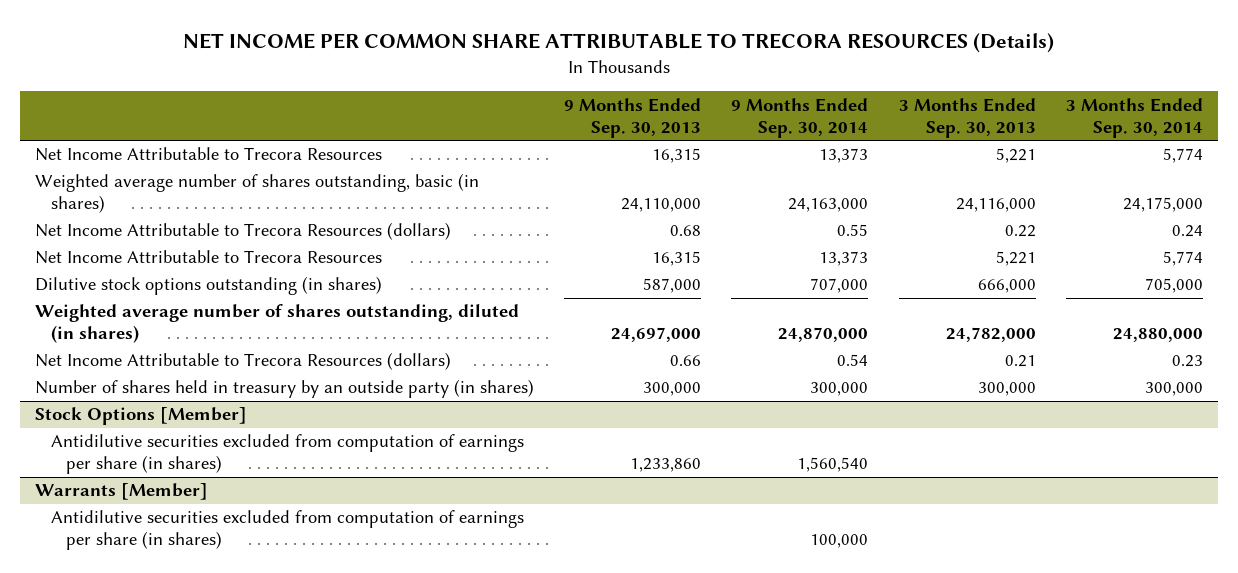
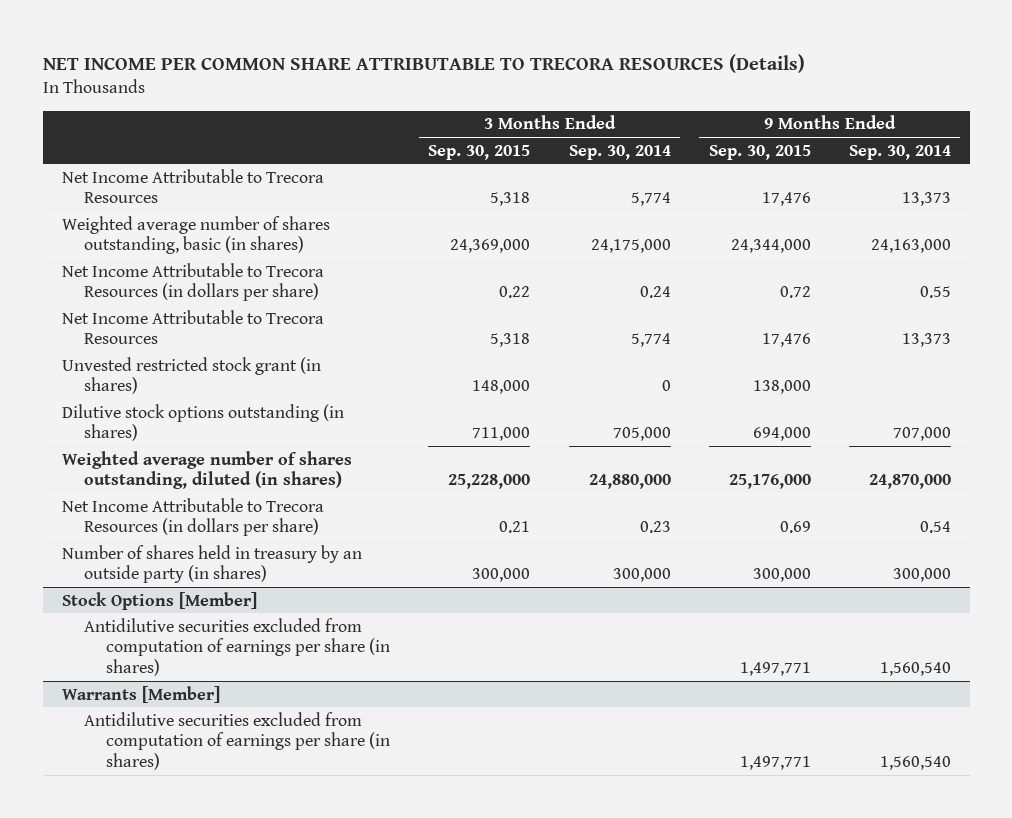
- | 9 Months Ended Sep. 30, 2013 | 9 Months Ended Sep. 30, 2014 | 3 Months Ended Sep. 30, 2013 | 3 Months Ended Sep. 30, 2014
+ | 3 Months Ended Sep. 30, 2015 | 3 Months Ended Sep. 30, 2014 | 9 Months Ended Sep. 30, 2015 | 9 Months Ended Sep. 30, 2014
- Net Income Attributable to Trecora Resources (dollars) | 0.68 | 0.55 | 0.22 | 0.24
+ Net Income Attributable to Trecora Resources (in dollars per share) | 0.22 | 0.24 | 0.72 | 0.55
+ Unvested restricted stock grant (in shares) | 148,000 | 0 | 138,000 |
- Net Income Attributable to Trecora Resources (dollars) | 0.66 | 0.54 | 0.21 | 0.23
+ Net Income Attributable to Trecora Resources (in dollars per share) | 0.21 | 0.23 | 0.69 | 0.54
@ Warrants [Member]
- Antidilutive securities excluded from computation of earnings per share (in shares) | | 100,000 | |
+ Antidilutive securities excluded from computation of earnings per share (in shares) | | | 1,497,771 | 1,560,540

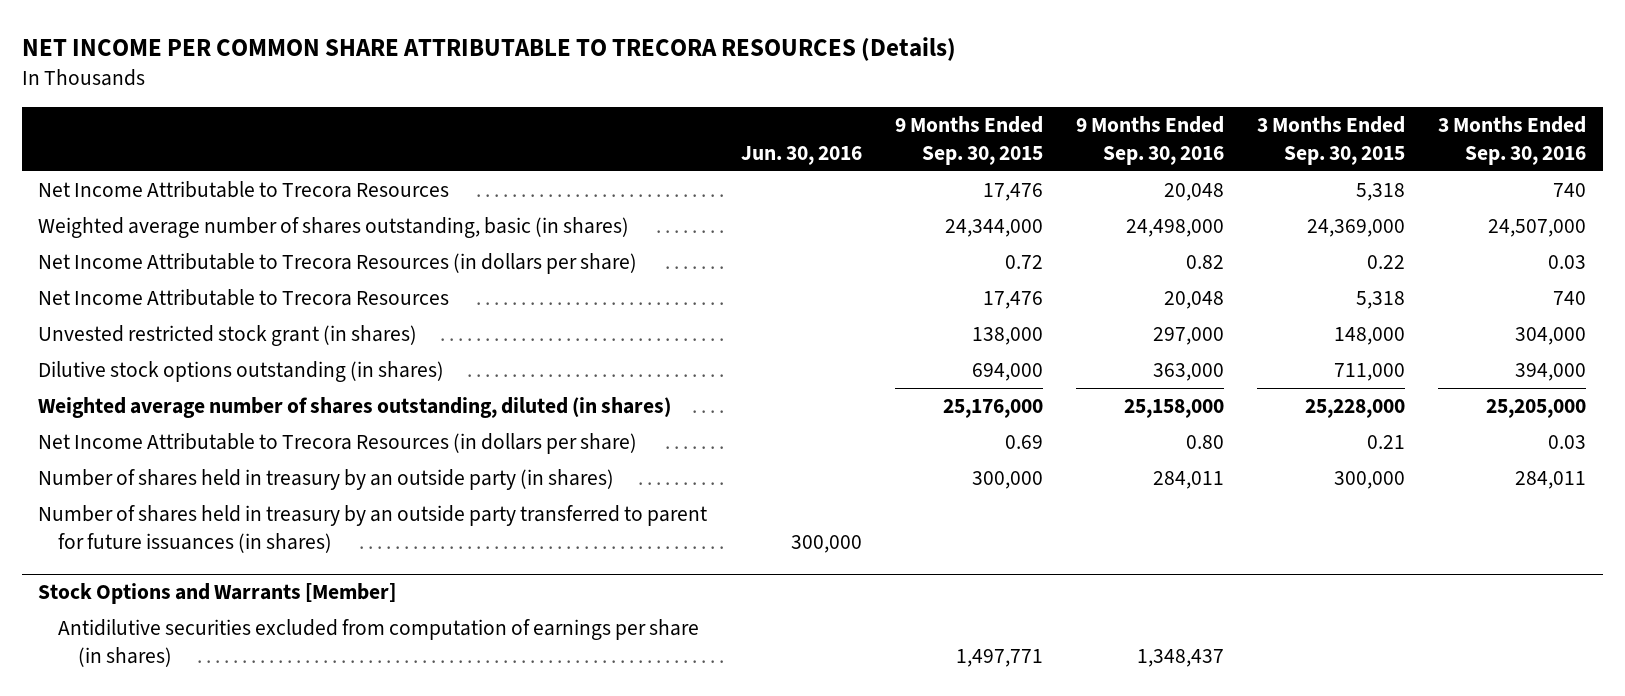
- | 3 Months Ended Sep. 30, 2015 | 3 Months Ended Sep. 30, 2014 | 9 Months Ended Sep. 30, 2015 | 9 Months Ended Sep. 30, 2014
+ | Jun. 30, 2016 | 9 Months Ended Sep. 30, 2015 | 9 Months Ended Sep. 30, 2016 | 3 Months Ended Sep. 30, 2015 | 3 Months Ended Sep. 30, 2016
- Stock Options [Member]
- Antidilutive securities excluded from computation of earnings per share (in shares) | | | 1,497,771 | 1,560,540
- Warrants [Member]
+ Number of shares held in treasury by an outside party transferred to parent for future issuances (in shares) | 300,000 | | | |
+ Stock Options and Warrants [Member]

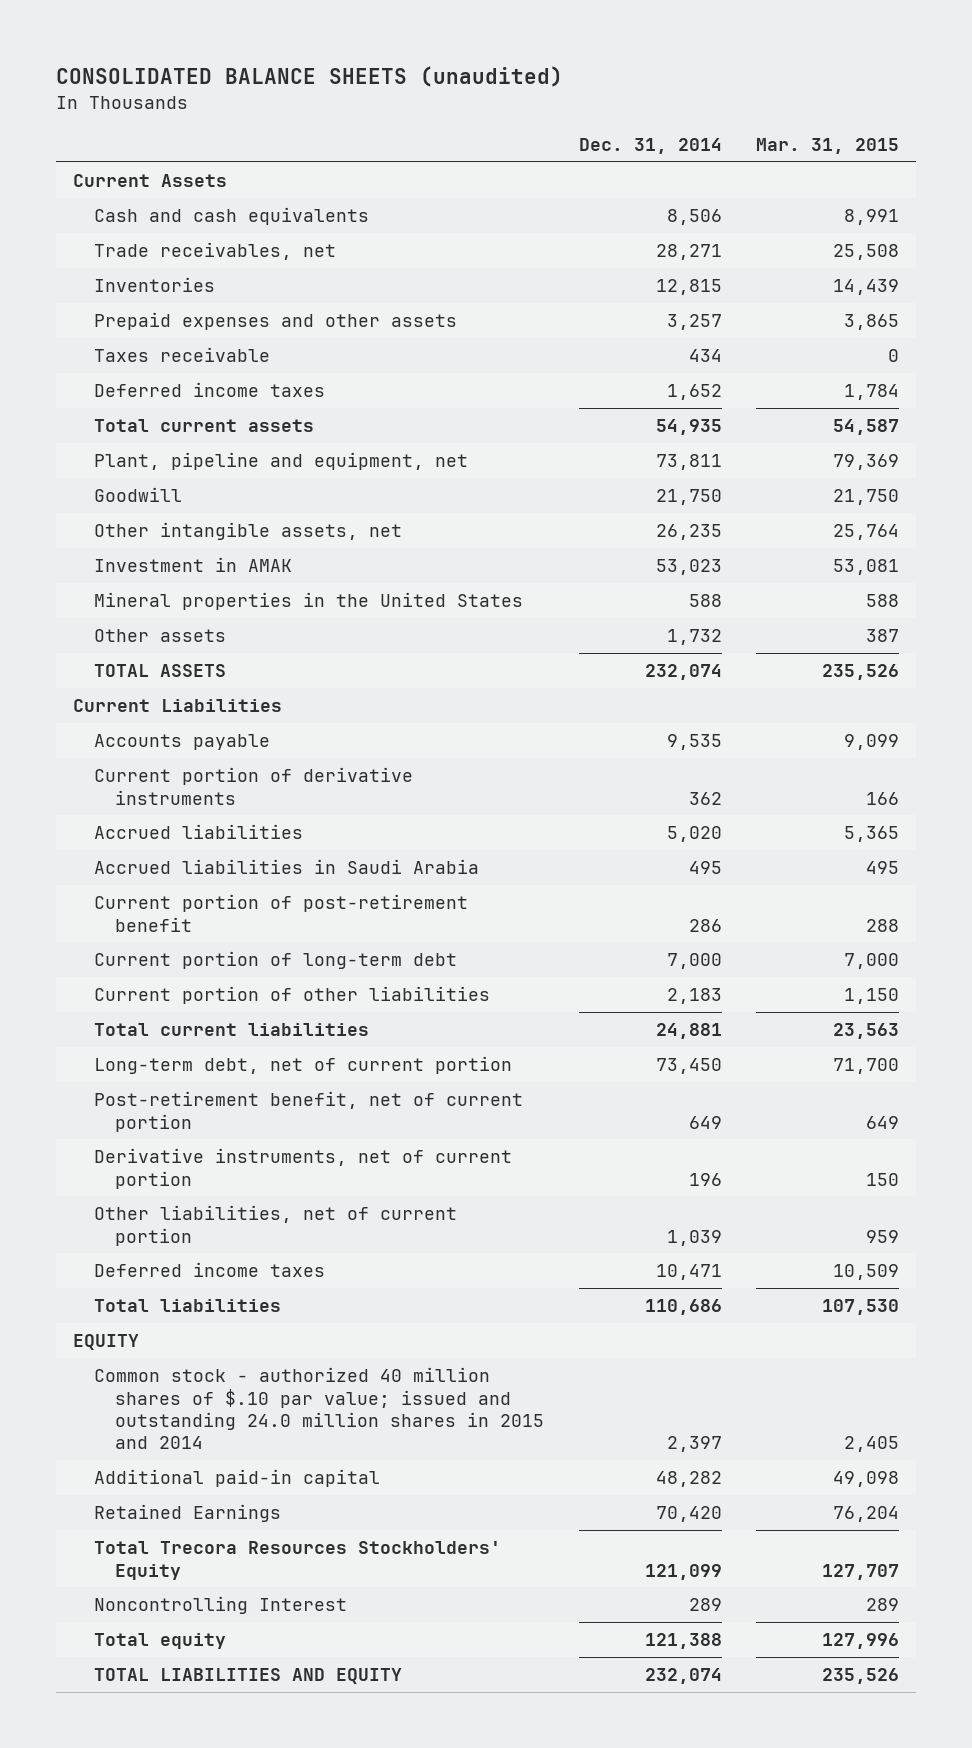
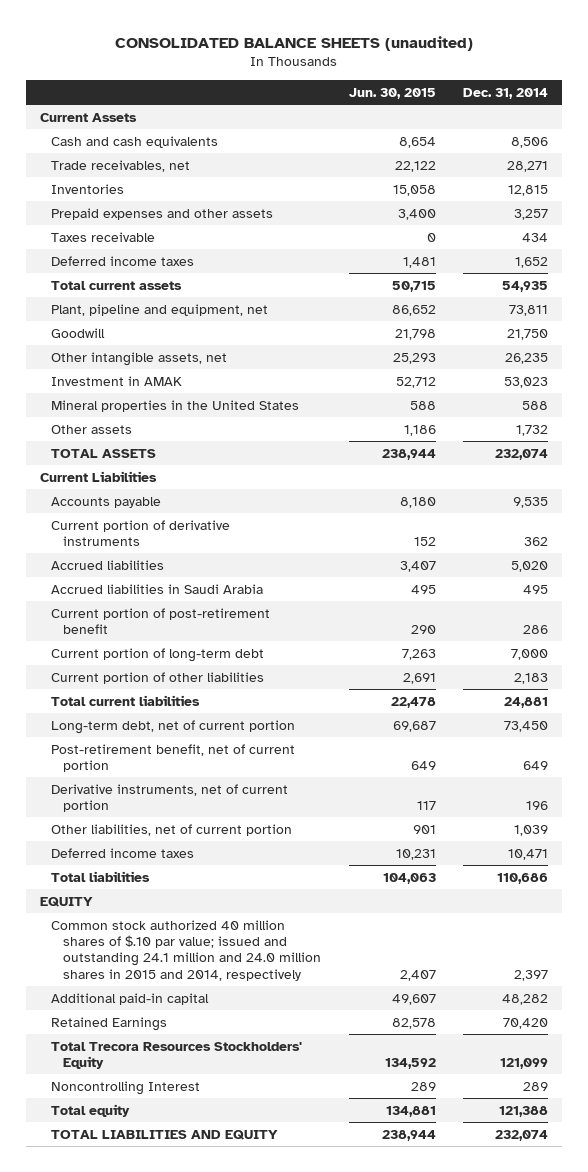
- | Dec. 31, 2014 | Mar. 31, 2015
+ | Jun. 30, 2015 | Dec. 31, 2014
- Common stock - authorized 40 million shares of $.10 par value; issued and outstanding 24.0 million shares in 2015 and 2014 | 2,397 | 2,405
+ Common stock authorized 40 million shares of $.10 par value; issued and outstanding 24.1 million and 24.0 million shares in 2015 and 2014, respectively | 2,407 | 2,397

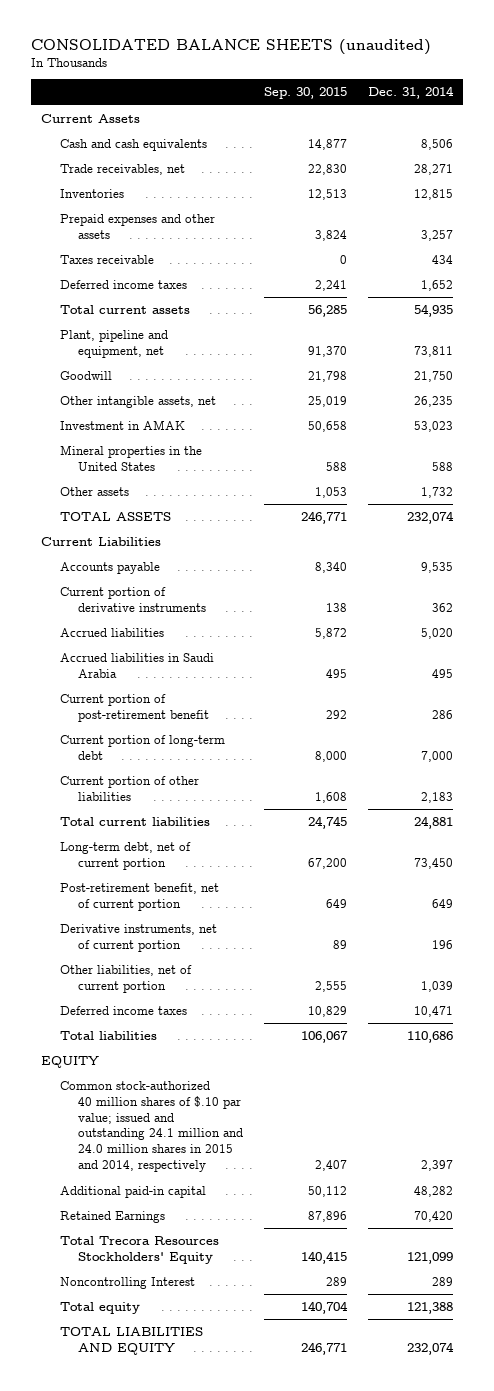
- | Jun. 30, 2015 | Dec. 31, 2014
+ | Sep. 30, 2015 | Dec. 31, 2014
- Common stock authorized 40 million shares of $.10 par value; issued and outstanding 24.1 million and 24.0 million shares in 2015 and 2014, respectively | 2,407 | 2,397
+ Common stock-authorized 40 million shares of $.10 par value; issued and outstanding 24.1 million and 24.0 million shares in 2015 and 2014, respectively | 2,407 | 2,397

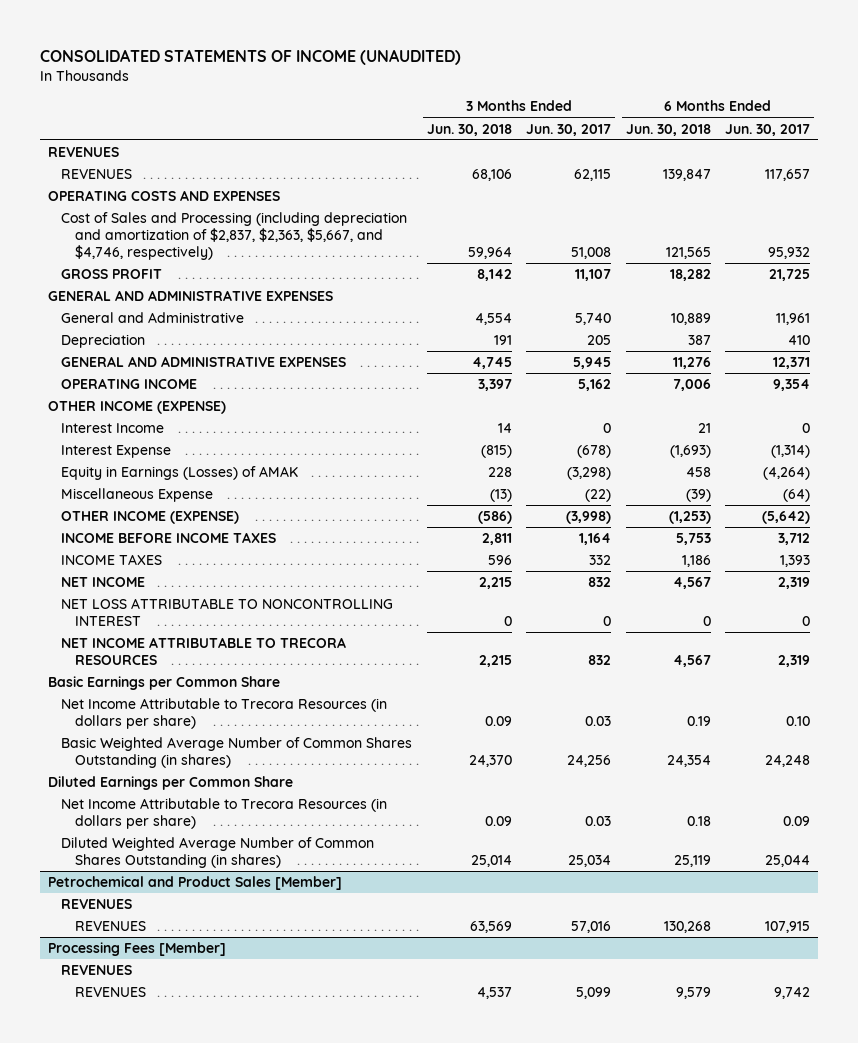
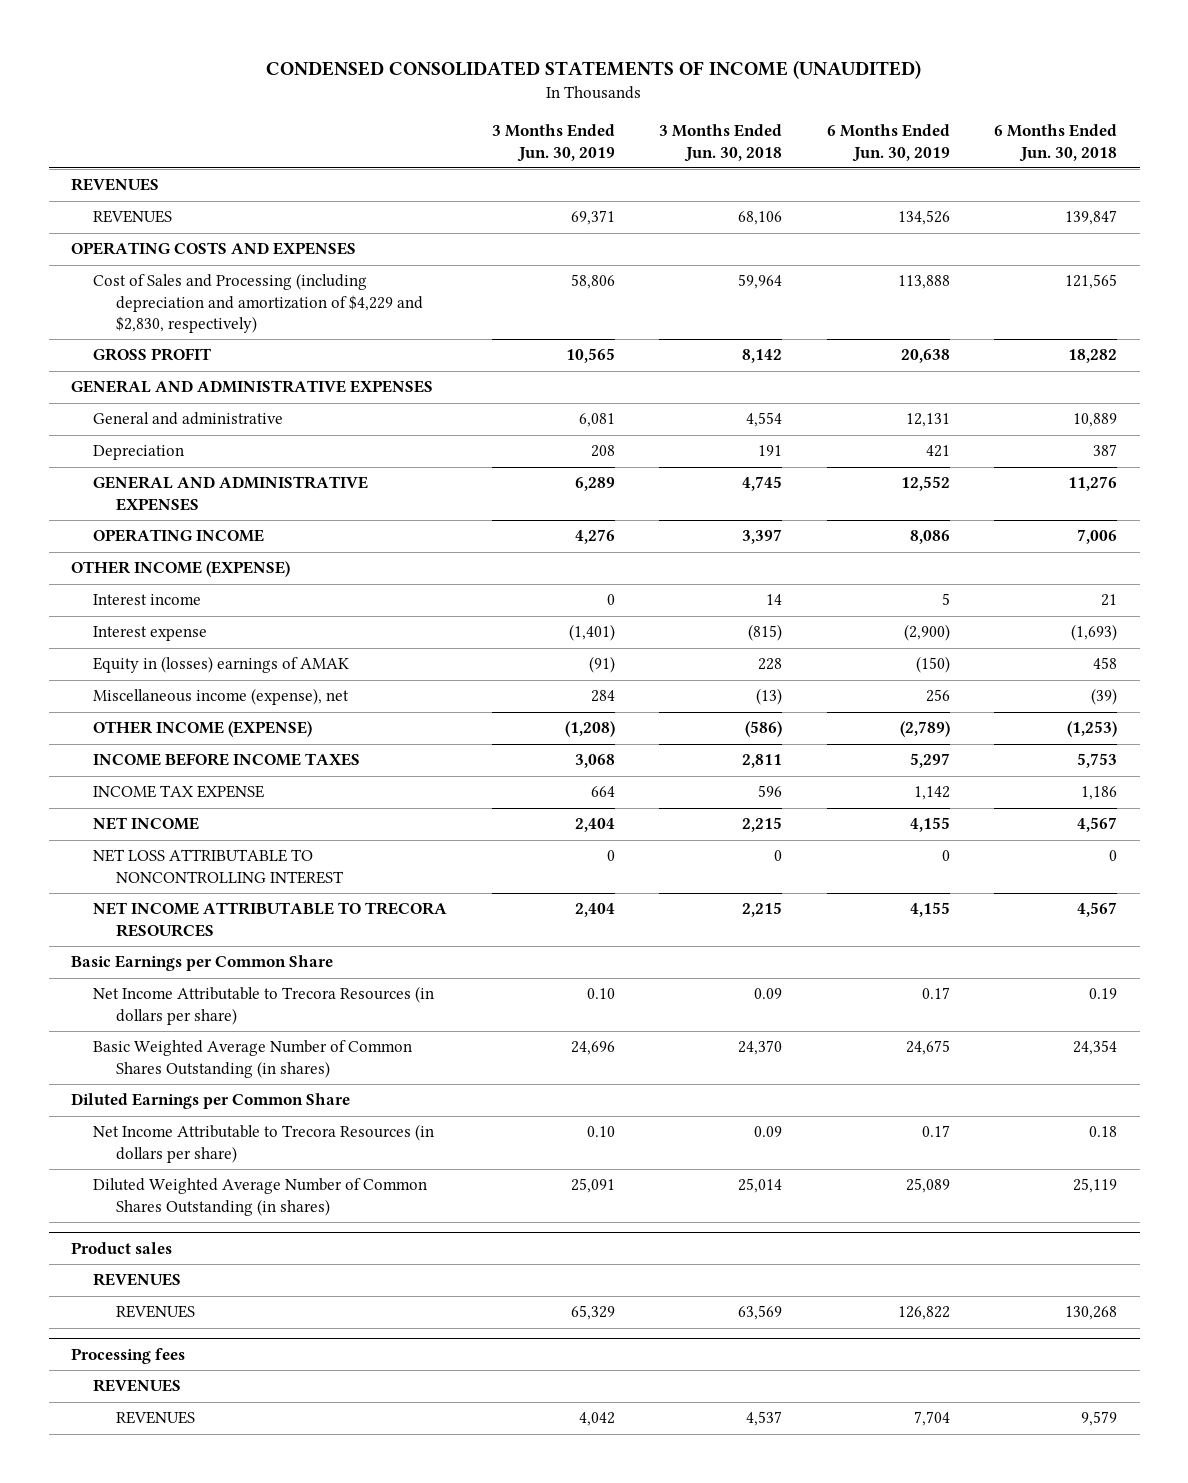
- CONSOLIDATED STATEMENTS OF INCOME (UNAUDITED)
+ CONDENSED CONSOLIDATED STATEMENTS OF INCOME (UNAUDITED)
- | 3 Months Ended Jun. 30, 2018 | 3 Months Ended Jun. 30, 2017 | 6 Months Ended Jun. 30, 2018 | 6 Months Ended Jun. 30, 2017
+ | 3 Months Ended Jun. 30, 2019 | 3 Months Ended Jun. 30, 2018 | 6 Months Ended Jun. 30, 2019 | 6 Months Ended Jun. 30, 2018
- Cost of Sales and Processing (including depreciation and amortization of $2,837, $2,363, $5,667, and $4,746, respectively) | 59,964 | 51,008 | 121,565 | 95,932
+ Cost of Sales and Processing (including depreciation and amortization of $4,229 and $2,830, respectively) | 58,806 | 59,964 | 113,888 | 121,565
- General and Administrative | 4,554 | 5,740 | 10,889 | 11,961
+ General and administrative | 6,081 | 4,554 | 12,131 | 10,889
- Interest Income | 14 | 0 | 21 | 0
- Interest Expense | (815) | (678) | (1,693) | (1,314)
- Equity in Earnings (Losses) of AMAK | 228 | (3,298) | 458 | (4,264)
- Miscellaneous Expense | (13) | (22) | (39) | (64)
+ Interest income | 0 | 14 | 5 | 21
+ Interest expense | (1,401) | (815) | (2,900) | (1,693)
+ Equity in (losses) earnings of AMAK | (91) | 228 | (150) | 458
+ Miscellaneous income (expense), net | 284 | (13) | 256 | (39)
- INCOME TAXES | 596 | 332 | 1,186 | 1,393
+ INCOME TAX EXPENSE | 664 | 596 | 1,142 | 1,186
- Petrochemical and Product Sales [Member]
+ Product sales
- Processing Fees [Member]
+ Processing fees

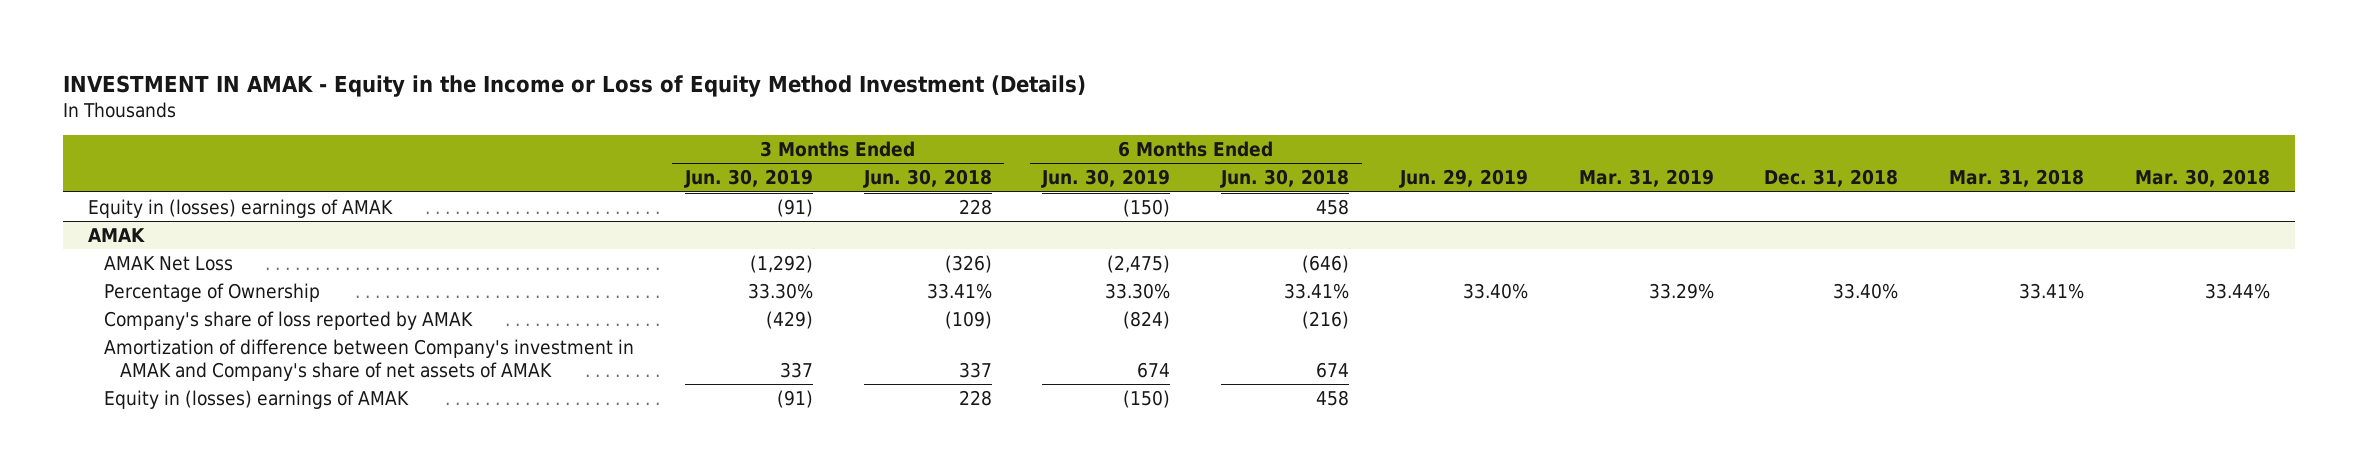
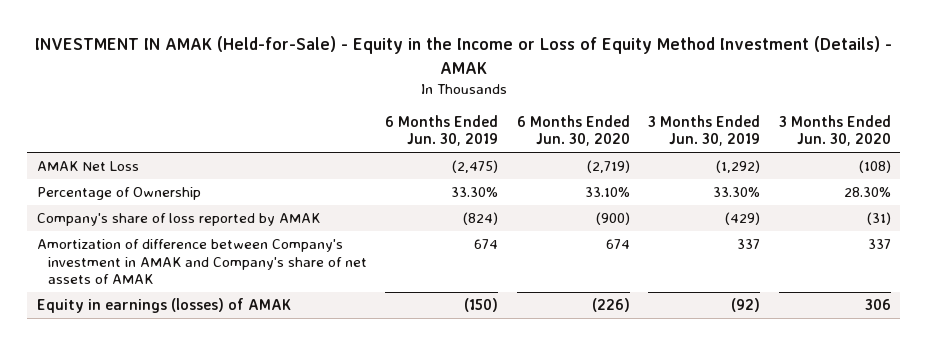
- INVESTMENT IN AMAK - Equity in the Income or Loss of Equity Method Investment (Details)
+ INVESTMENT IN AMAK (Held-for-Sale) - Equity in the Income or Loss of Equity Method Investment (Details) - AMAK
- | 3 Months Ended Jun. 30, 2019 | 3 Months Ended Jun. 30, 2018 | 6 Months Ended Jun. 30, 2019 | 6 Months Ended Jun. 30, 2018 | Jun. 29, 2019 | Mar. 31, 2019 | Dec. 31, 2018 | Mar. 31, 2018 | Mar. 30, 2018
+ | 6 Months Ended Jun. 30, 2019 | 6 Months Ended Jun. 30, 2020 | 3 Months Ended Jun. 30, 2019 | 3 Months Ended Jun. 30, 2020
- Equity in (losses) earnings of AMAK | (91) | 228 | (150) | 458 | | | | |
- AMAK
- Equity in (losses) earnings of AMAK | (91) | 228 | (150) | 458 | | | | |
+ Equity in earnings (losses) of AMAK | (150) | (226) | (92) | 306

